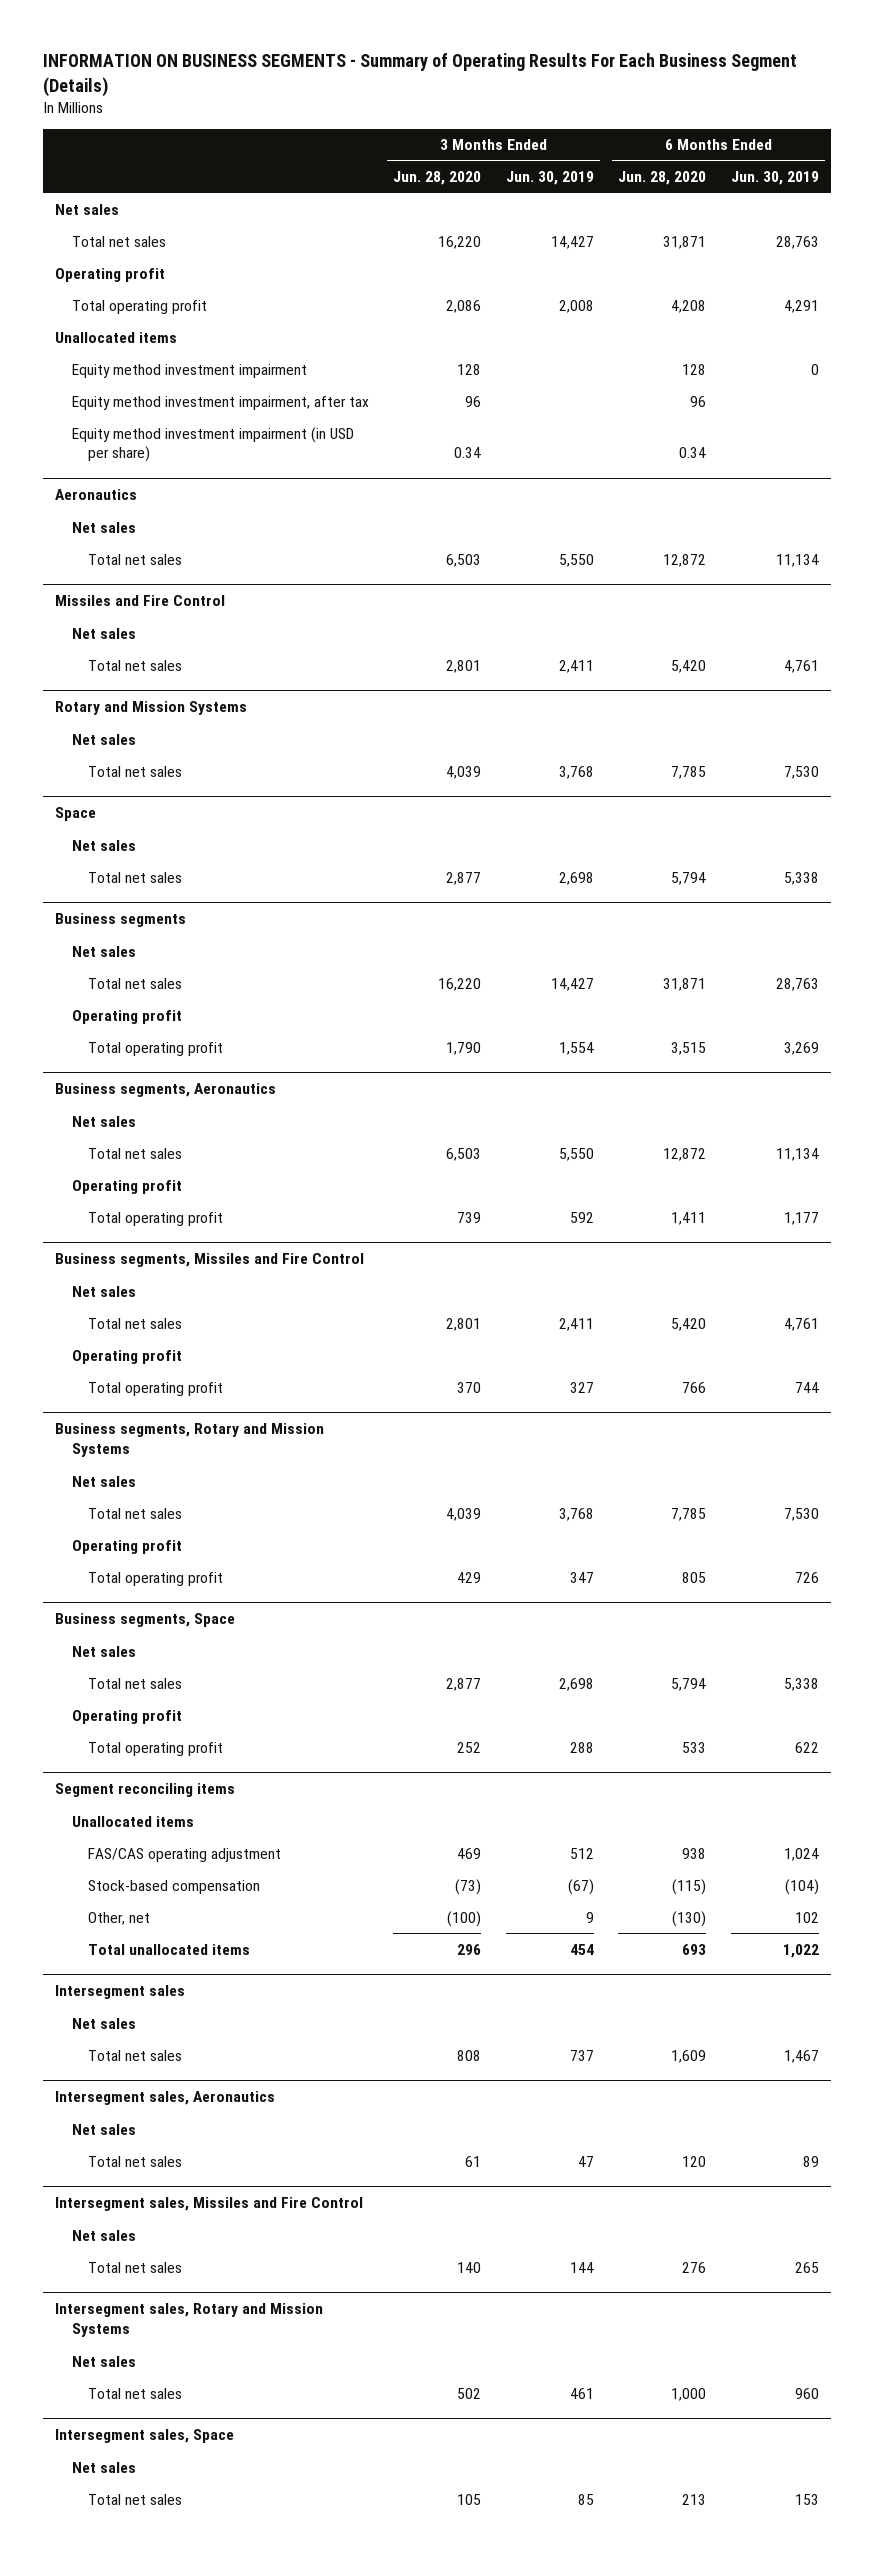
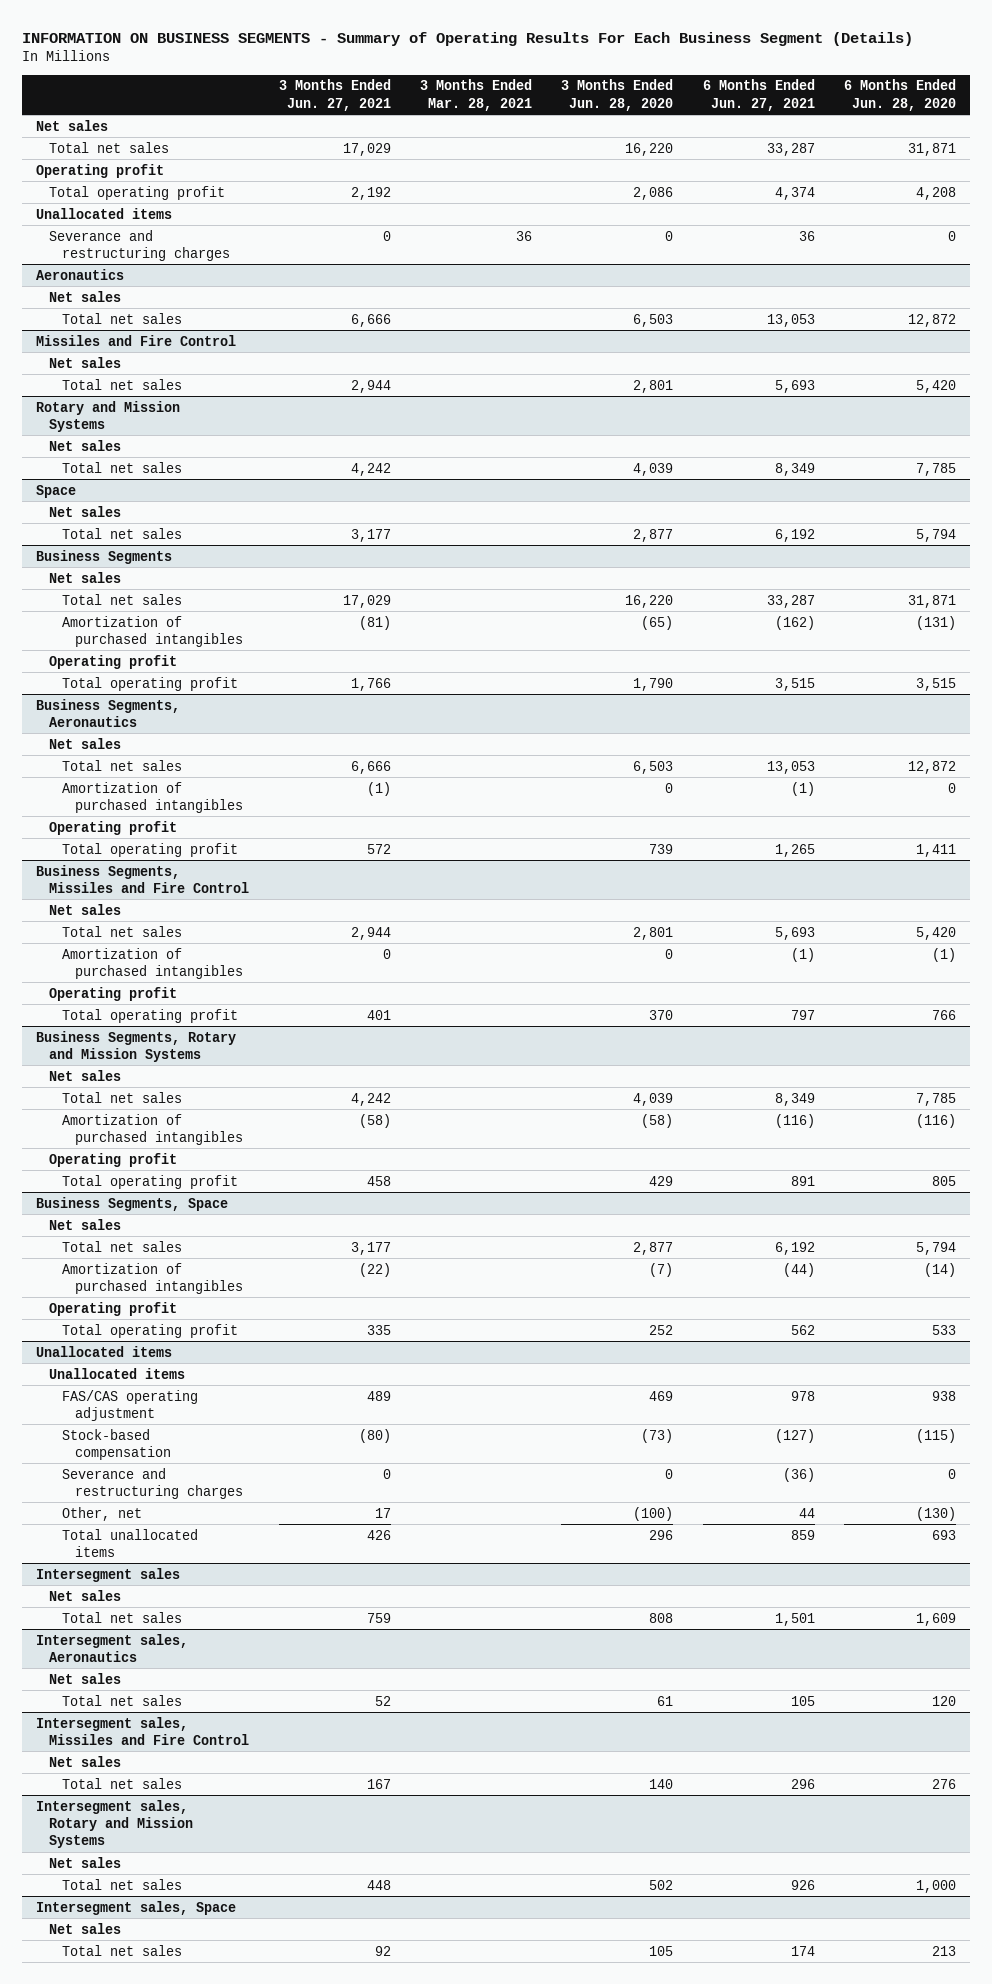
- | 3 Months Ended Jun. 28, 2020 | 3 Months Ended Jun. 30, 2019 | 6 Months Ended Jun. 28, 2020 | 6 Months Ended Jun. 30, 2019
+ | 3 Months Ended Jun. 27, 2021 | 3 Months Ended Mar. 28, 2021 | 3 Months Ended Jun. 28, 2020 | 6 Months Ended Jun. 27, 2021 | 6 Months Ended Jun. 28, 2020
- Equity method investment impairment | 128 | | 128 | 0
- Equity method investment impairment, after tax | 96 | | 96 |
- Equity method investment impairment (in USD per share) | 0.34 | | 0.34 |
+ Severance and restructuring charges | 0 | 36 | 0 | 36 | 0
- Business segments
+ Business Segments
+ Amortization of purchased intangibles | (81) | | (65) | (162) | (131)
- Business segments, Aeronautics
+ Business Segments, Aeronautics
+ Amortization of purchased intangibles | (1) | | 0 | (1) | 0
- Business segments, Missiles and Fire Control
+ Business Segments, Missiles and Fire Control
+ Amortization of purchased intangibles | 0 | | 0 | (1) | (1)
- Business segments, Rotary and Mission Systems
+ Business Segments, Rotary and Mission Systems
+ Amortization of purchased intangibles | (58) | | (58) | (116) | (116)
- Business segments, Space
+ Business Segments, Space
+ Amortization of purchased intangibles | (22) | | (7) | (44) | (14)
- Segment reconciling items
+ Unallocated items
+ Severance and restructuring charges | 0 | | 0 | (36) | 0

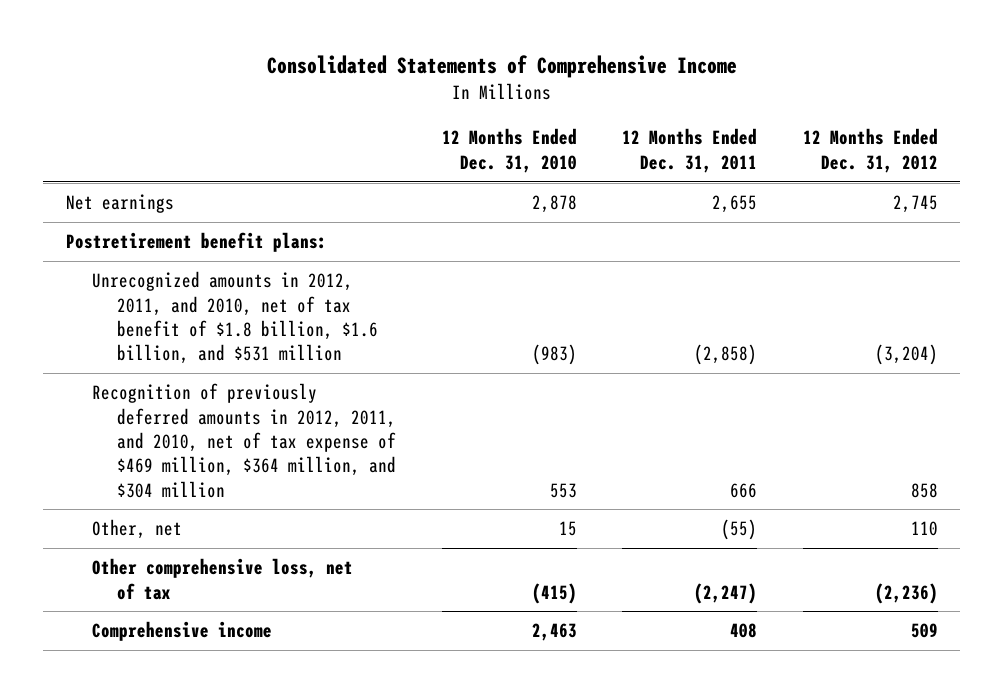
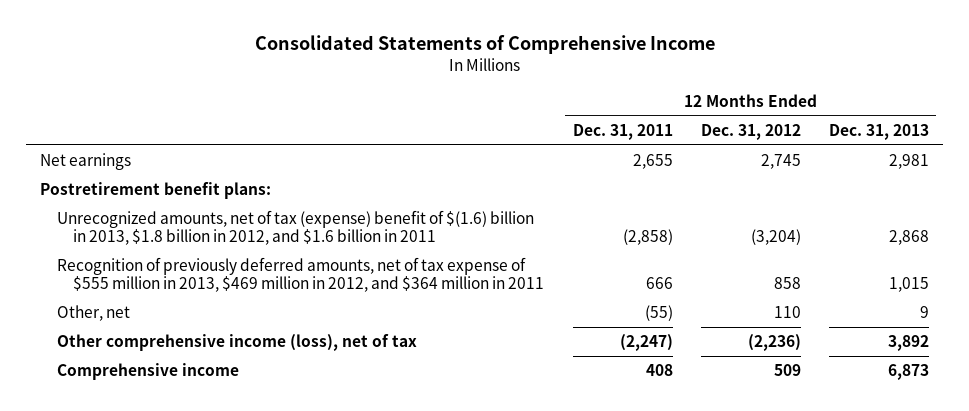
- | 12 Months Ended Dec. 31, 2010 | 12 Months Ended Dec. 31, 2011 | 12 Months Ended Dec. 31, 2012
+ | 12 Months Ended Dec. 31, 2011 | 12 Months Ended Dec. 31, 2012 | 12 Months Ended Dec. 31, 2013
- Unrecognized amounts in 2012, 2011, and 2010, net of tax benefit of $1.8 billion, $1.6 billion, and $531 million | (983) | (2,858) | (3,204)
- Recognition of previously deferred amounts in 2012, 2011, and 2010, net of tax expense of $469 million, $364 million, and $304 million | 553 | 666 | 858
+ Unrecognized amounts, net of tax (expense) benefit of $(1.6) billion in 2013, $1.8 billion in 2012, and $1.6 billion in 2011 | (2,858) | (3,204) | 2,868
+ Recognition of previously deferred amounts, net of tax expense of $555 million in 2013, $469 million in 2012, and $364 million in 2011 | 666 | 858 | 1,015
- Other comprehensive loss, net of tax | (415) | (2,247) | (2,236)
+ Other comprehensive income (loss), net of tax | (2,247) | (2,236) | 3,892

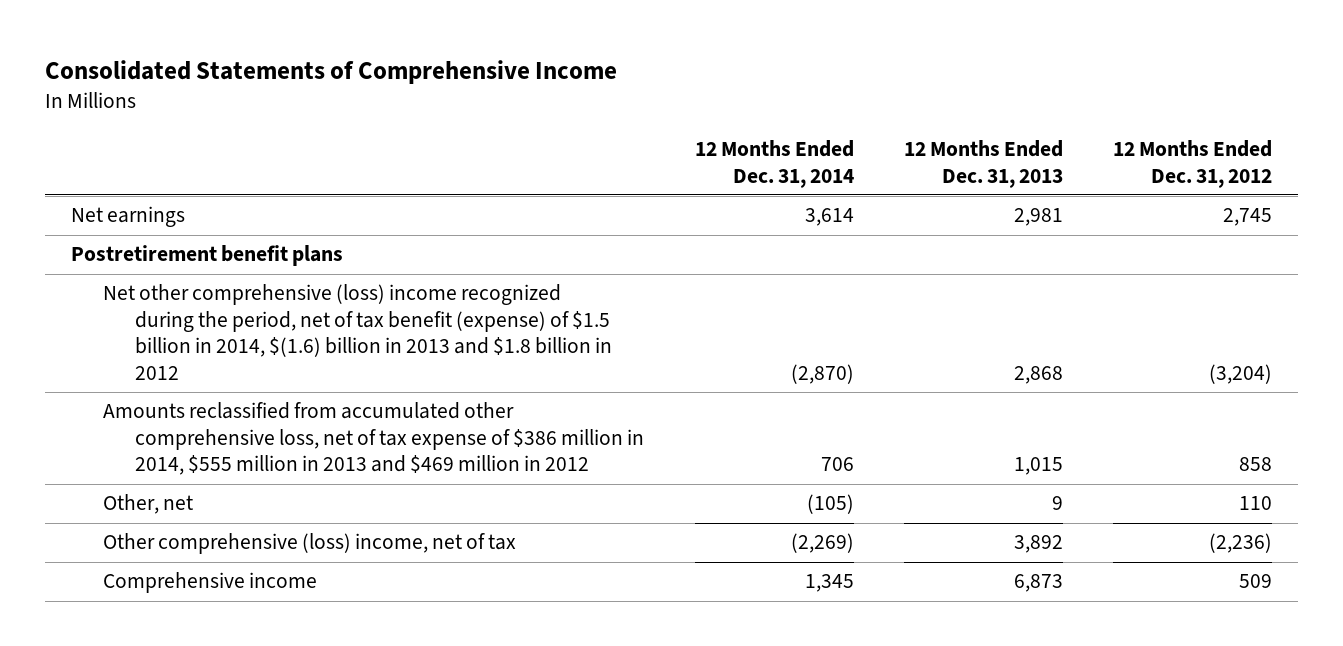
- | 12 Months Ended Dec. 31, 2011 | 12 Months Ended Dec. 31, 2012 | 12 Months Ended Dec. 31, 2013
+ | 12 Months Ended Dec. 31, 2014 | 12 Months Ended Dec. 31, 2013 | 12 Months Ended Dec. 31, 2012
- Postretirement benefit plans:
- Unrecognized amounts, net of tax (expense) benefit of $(1.6) billion in 2013, $1.8 billion in 2012, and $1.6 billion in 2011 | (2,858) | (3,204) | 2,868
- Recognition of previously deferred amounts, net of tax expense of $555 million in 2013, $469 million in 2012, and $364 million in 2011 | 666 | 858 | 1,015
+ Postretirement benefit plans
+ Net other comprehensive (loss) income recognized during the period, net of tax benefit (expense) of $1.5 billion in 2014, $(1.6) billion in 2013 and $1.8 billion in 2012 | (2,870) | 2,868 | (3,204)
+ Amounts reclassified from accumulated other comprehensive loss, net of tax expense of $386 million in 2014, $555 million in 2013 and $469 million in 2012 | 706 | 1,015 | 858
- Other comprehensive income (loss), net of tax | (2,247) | (2,236) | 3,892
+ Other comprehensive (loss) income, net of tax | (2,269) | 3,892 | (2,236)

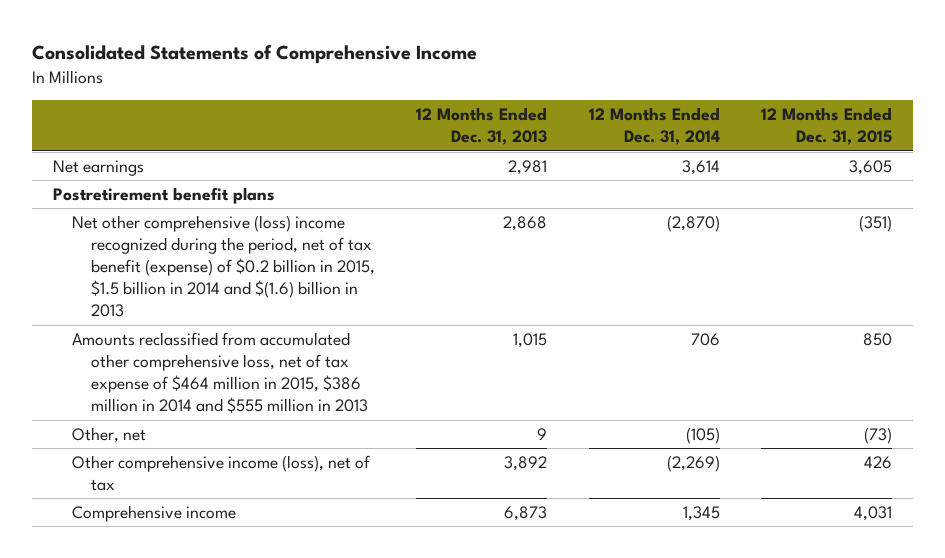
- | 12 Months Ended Dec. 31, 2014 | 12 Months Ended Dec. 31, 2013 | 12 Months Ended Dec. 31, 2012
+ | 12 Months Ended Dec. 31, 2013 | 12 Months Ended Dec. 31, 2014 | 12 Months Ended Dec. 31, 2015
- Net other comprehensive (loss) income recognized during the period, net of tax benefit (expense) of $1.5 billion in 2014, $(1.6) billion in 2013 and $1.8 billion in 2012 | (2,870) | 2,868 | (3,204)
- Amounts reclassified from accumulated other comprehensive loss, net of tax expense of $386 million in 2014, $555 million in 2013 and $469 million in 2012 | 706 | 1,015 | 858
+ Net other comprehensive (loss) income recognized during the period, net of tax benefit (expense) of $0.2 billion in 2015, $1.5 billion in 2014 and $(1.6) billion in 2013 | 2,868 | (2,870) | (351)
+ Amounts reclassified from accumulated other comprehensive loss, net of tax expense of $464 million in 2015, $386 million in 2014 and $555 million in 2013 | 1,015 | 706 | 850
- Other comprehensive (loss) income, net of tax | (2,269) | 3,892 | (2,236)
+ Other comprehensive income (loss), net of tax | 3,892 | (2,269) | 426

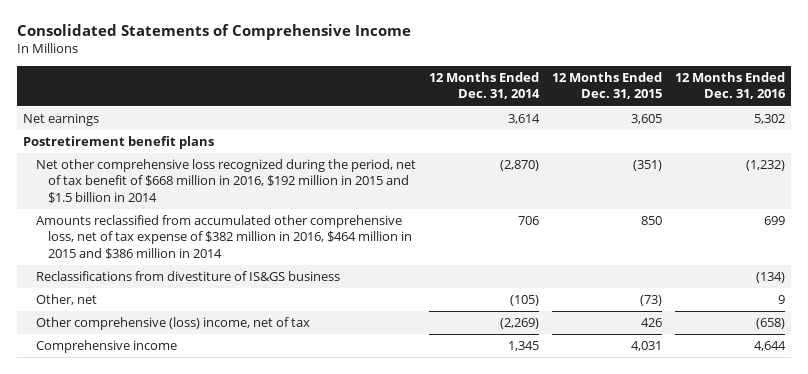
- | 12 Months Ended Dec. 31, 2013 | 12 Months Ended Dec. 31, 2014 | 12 Months Ended Dec. 31, 2015
+ | 12 Months Ended Dec. 31, 2014 | 12 Months Ended Dec. 31, 2015 | 12 Months Ended Dec. 31, 2016
- Net other comprehensive (loss) income recognized during the period, net of tax benefit (expense) of $0.2 billion in 2015, $1.5 billion in 2014 and $(1.6) billion in 2013 | 2,868 | (2,870) | (351)
- Amounts reclassified from accumulated other comprehensive loss, net of tax expense of $464 million in 2015, $386 million in 2014 and $555 million in 2013 | 1,015 | 706 | 850
+ Net other comprehensive loss recognized during the period, net of tax benefit of $668 million in 2016, $192 million in 2015 and $1.5 billion in 2014 | (2,870) | (351) | (1,232)
+ Amounts reclassified from accumulated other comprehensive loss, net of tax expense of $382 million in 2016, $464 million in 2015 and $386 million in 2014 | 706 | 850 | 699
+ Reclassifications from divestiture of IS&GS business | | | (134)
- Other comprehensive income (loss), net of tax | 3,892 | (2,269) | 426
+ Other comprehensive (loss) income, net of tax | (2,269) | 426 | (658)

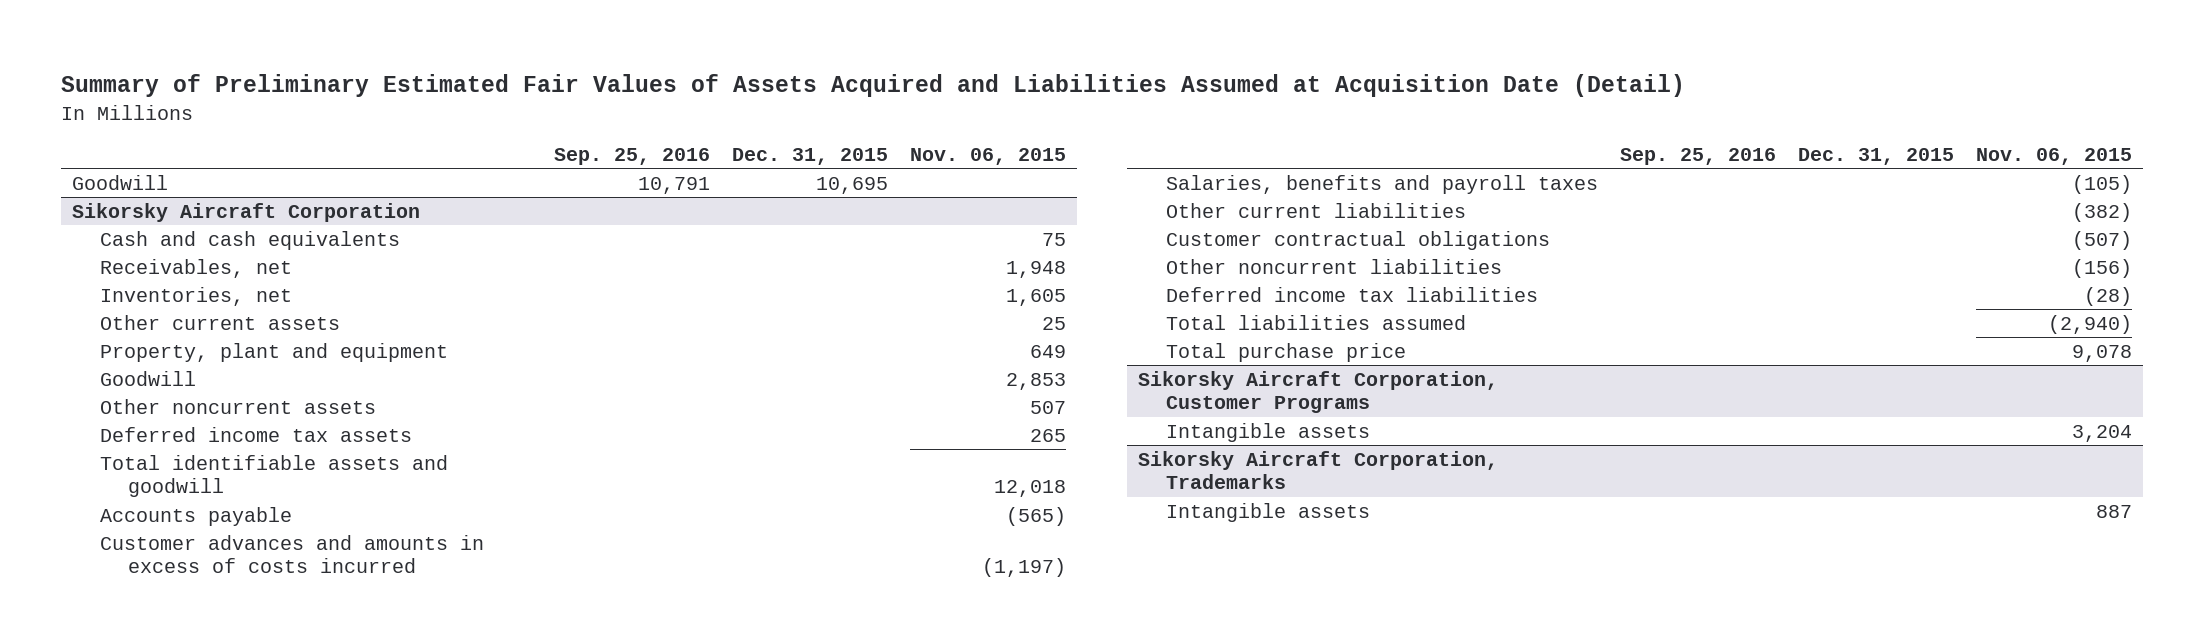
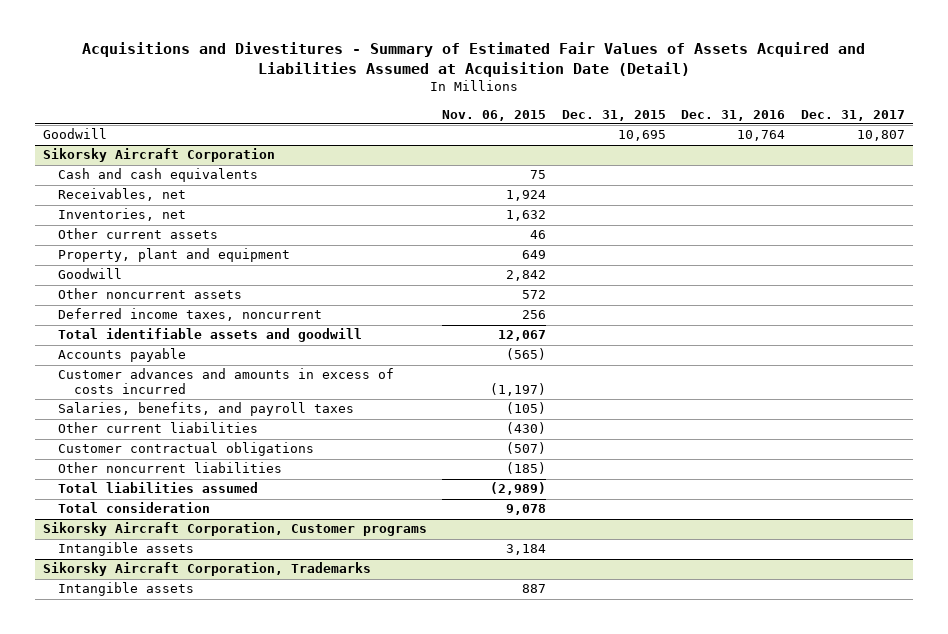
- Summary of Preliminary Estimated Fair Values of Assets Acquired and Liabilities Assumed at Acquisition Date (Detail)
+ Acquisitions and Divestitures - Summary of Estimated Fair Values of Assets Acquired and Liabilities Assumed at Acquisition Date (Detail)
- | Sep. 25, 2016 | Dec. 31, 2015 | Nov. 06, 2015
+ | Nov. 06, 2015 | Dec. 31, 2015 | Dec. 31, 2016 | Dec. 31, 2017
@ Sikorsky Aircraft Corporation
- Receivables, net | | | 1,948
- Inventories, net | | | 1,605
- Other current assets | | | 25
+ Receivables, net | 1,924 | | |
+ Inventories, net | 1,632 | | |
+ Other current assets | 46 | | |
- Goodwill | | | 2,853
- Other noncurrent assets | | | 507
- Deferred income tax assets | | | 265
- Total identifiable assets and goodwill | | | 12,018
+ Goodwill | 2,842 | | |
+ Other noncurrent assets | 572 | | |
+ Deferred income taxes, noncurrent | 256 | | |
+ Total identifiable assets and goodwill | 12,067 | | |
- Salaries, benefits and payroll taxes | | | (105)
- Other current liabilities | | | (382)
+ Salaries, benefits, and payroll taxes | (105) | | |
+ Other current liabilities | (430) | | |
- Other noncurrent liabilities | | | (156)
- Deferred income tax liabilities | | | (28)
- Total liabilities assumed | | | (2,940)
- Total purchase price | | | 9,078
- Sikorsky Aircraft Corporation, Customer Programs
- Intangible assets | | | 3,204
@ Sikorsky Aircraft Corporation
+ Other noncurrent liabilities | (185) | | |
+ Total liabilities assumed | (2,989) | | |
+ Total consideration | 9,078 | | |
+ Sikorsky Aircraft Corporation, Customer programs
+ Intangible assets | 3,184 | | |

